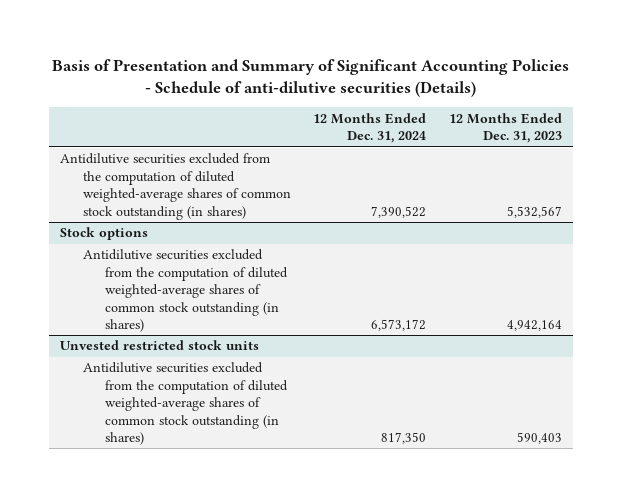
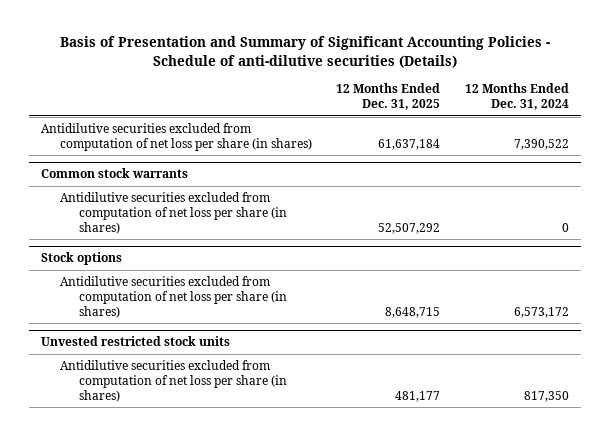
- | 12 Months Ended Dec. 31, 2024 | 12 Months Ended Dec. 31, 2023
+ | 12 Months Ended Dec. 31, 2025 | 12 Months Ended Dec. 31, 2024
- Antidilutive securities excluded from the computation of diluted weighted-average shares of common stock outstanding (in shares) | 7,390,522 | 5,532,567
+ Antidilutive securities excluded from computation of net loss per share (in shares) | 61,637,184 | 7,390,522
+ Common stock warrants
+ Antidilutive securities excluded from computation of net loss per share (in shares) | 52,507,292 | 0
@ Stock options
- Antidilutive securities excluded from the computation of diluted weighted-average shares of common stock outstanding (in shares) | 6,573,172 | 4,942,164
+ Antidilutive securities excluded from computation of net loss per share (in shares) | 8,648,715 | 6,573,172
@ Unvested restricted stock units
- Antidilutive securities excluded from the computation of diluted weighted-average shares of common stock outstanding (in shares) | 817,350 | 590,403
+ Antidilutive securities excluded from computation of net loss per share (in shares) | 481,177 | 817,350

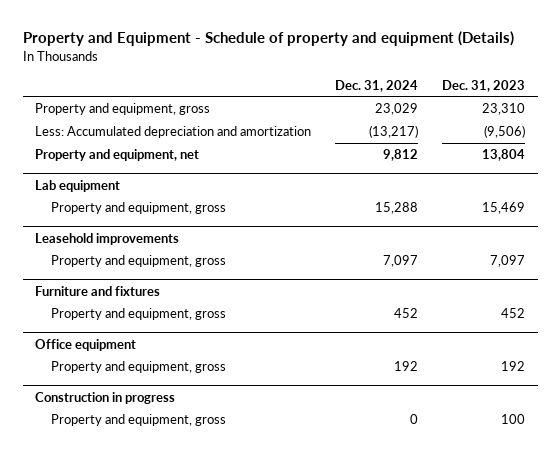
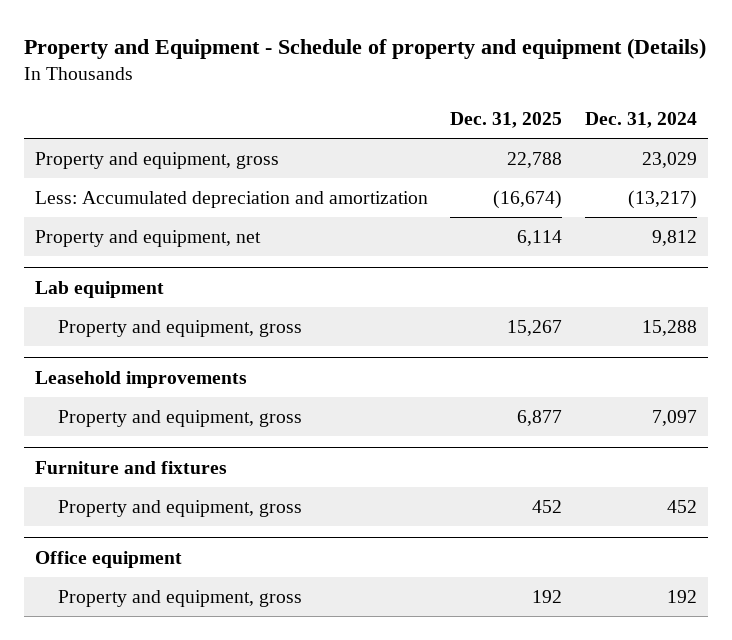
- | Dec. 31, 2024 | Dec. 31, 2023
+ | Dec. 31, 2025 | Dec. 31, 2024
- Construction in progress
- Property and equipment, gross | 0 | 100

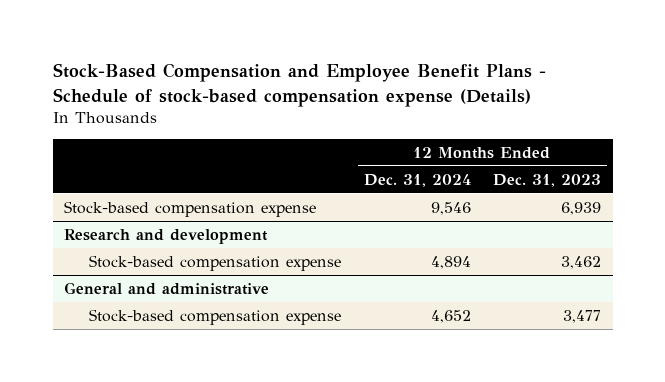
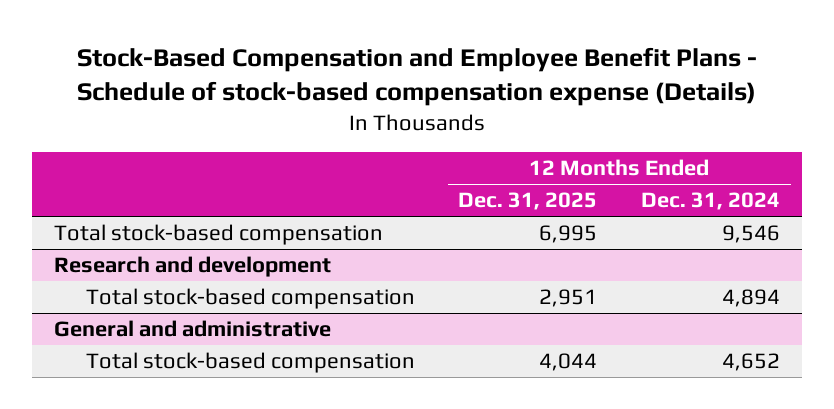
- | 12 Months Ended Dec. 31, 2024 | 12 Months Ended Dec. 31, 2023
+ | 12 Months Ended Dec. 31, 2025 | 12 Months Ended Dec. 31, 2024
- Stock-based compensation expense | 9,546 | 6,939
+ Total stock-based compensation | 6,995 | 9,546
@ Research and development
- Stock-based compensation expense | 4,894 | 3,462
+ Total stock-based compensation | 2,951 | 4,894
@ General and administrative
- Stock-based compensation expense | 4,652 | 3,477
+ Total stock-based compensation | 4,044 | 4,652

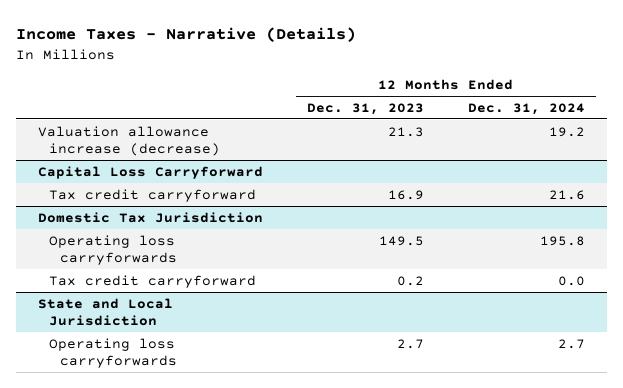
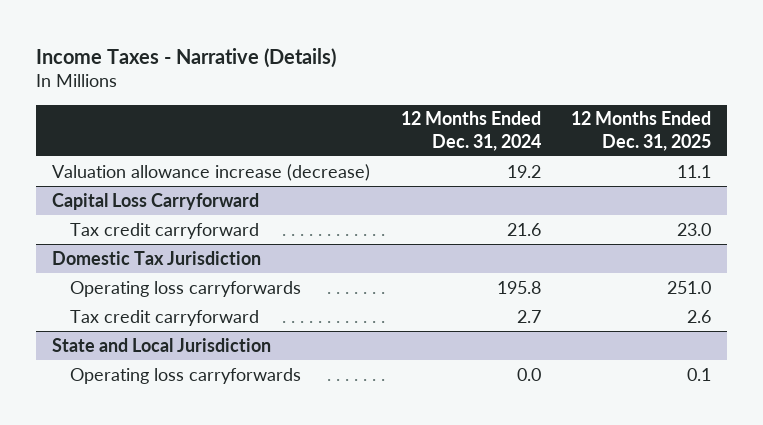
- | 12 Months Ended Dec. 31, 2023 | 12 Months Ended Dec. 31, 2024
+ | 12 Months Ended Dec. 31, 2024 | 12 Months Ended Dec. 31, 2025
@ Domestic Tax Jurisdiction
- Tax credit carryforward | 0.2 | 0.0
+ Tax credit carryforward | 2.7 | 2.6
@ State and Local Jurisdiction
- Operating loss carryforwards | 2.7 | 2.7
+ Operating loss carryforwards | 0.0 | 0.1

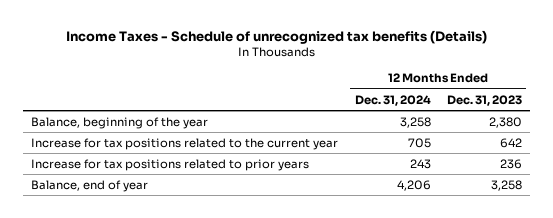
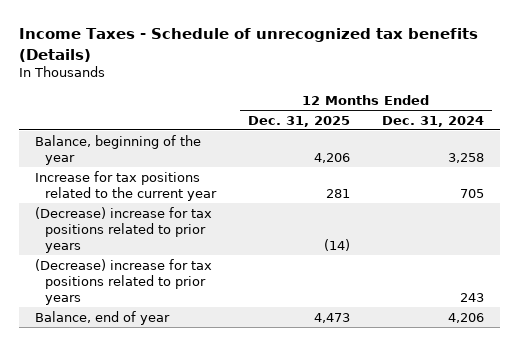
- | 12 Months Ended Dec. 31, 2024 | 12 Months Ended Dec. 31, 2023
+ | 12 Months Ended Dec. 31, 2025 | 12 Months Ended Dec. 31, 2024
- Increase for tax positions related to prior years | 243 | 236
+ (Decrease) increase for tax positions related to prior years | (14) |
+ (Decrease) increase for tax positions related to prior years | | 243

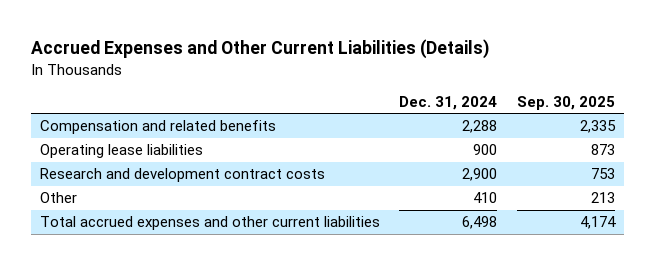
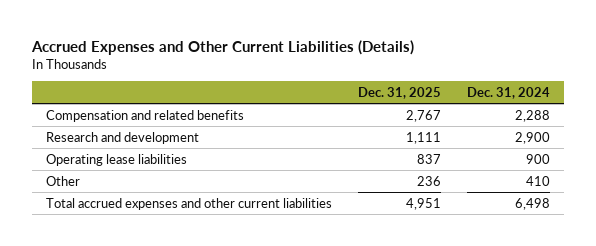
- | Dec. 31, 2024 | Sep. 30, 2025
+ | Dec. 31, 2025 | Dec. 31, 2024
+ Research and development | 1,111 | 2,900
- Research and development contract costs | 2,900 | 753

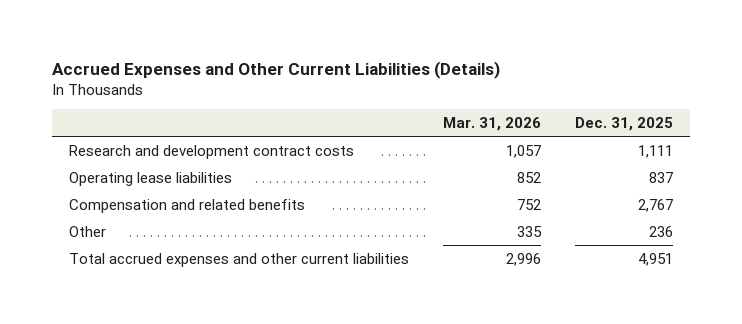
- | Dec. 31, 2025 | Dec. 31, 2024
+ | Mar. 31, 2026 | Dec. 31, 2025
- Research and development | 1,111 | 2,900
+ Research and development contract costs | 1,057 | 1,111
moved down: Compensation and related benefits | 752 | 2,767

